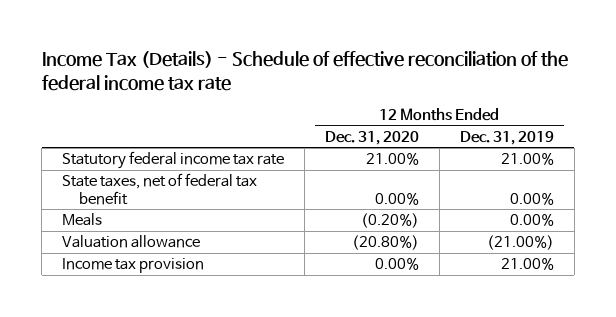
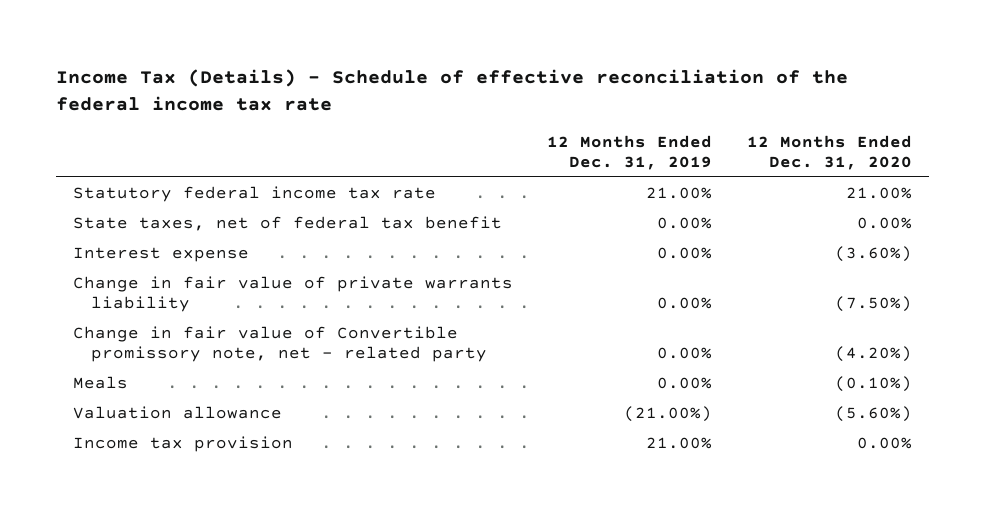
- | 12 Months Ended Dec. 31, 2020 | 12 Months Ended Dec. 31, 2019
+ | 12 Months Ended Dec. 31, 2019 | 12 Months Ended Dec. 31, 2020
- Meals | (0.20%) | 0.00%
- Valuation allowance | (20.80%) | (21.00%)
+ Interest expense | 0.00% | (3.60%)
+ Change in fair value of private warrants liability | 0.00% | (7.50%)
+ Change in fair value of Convertible promissory note, net - related party | 0.00% | (4.20%)
+ Meals | 0.00% | (0.10%)
+ Valuation allowance | (21.00%) | (5.60%)

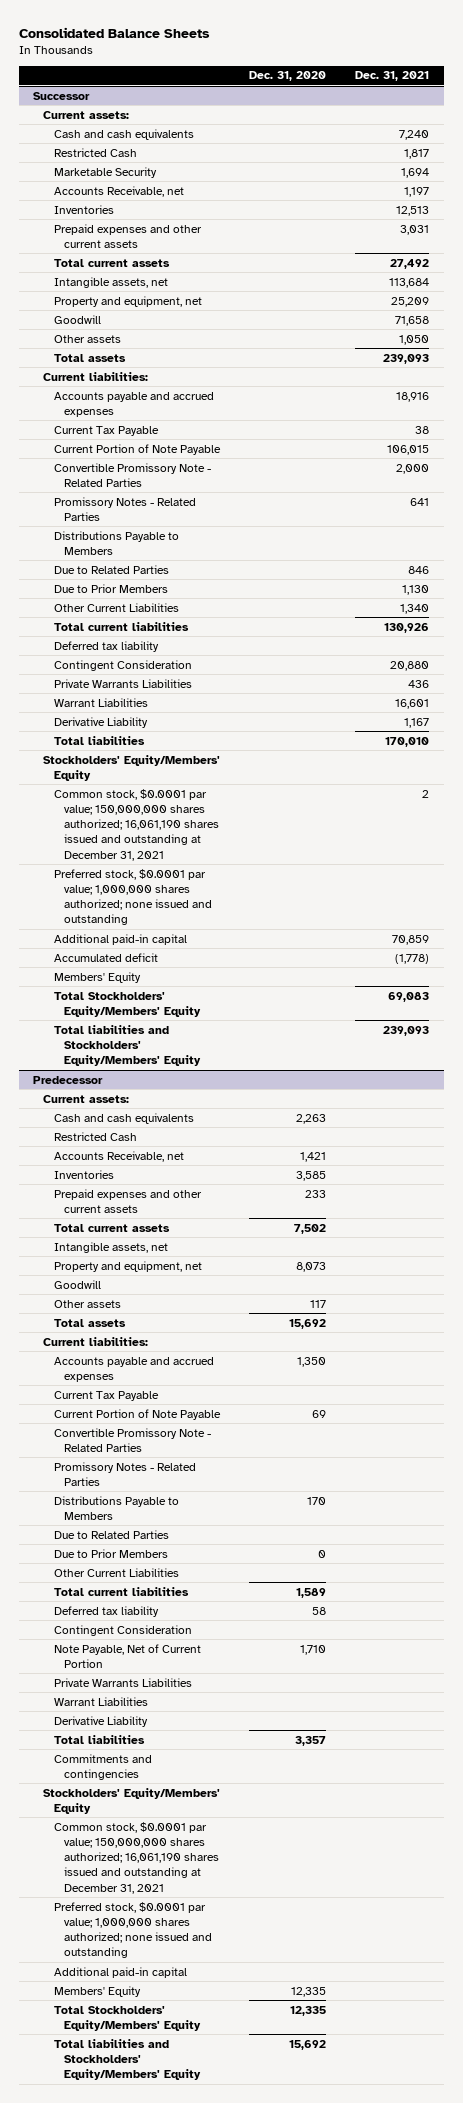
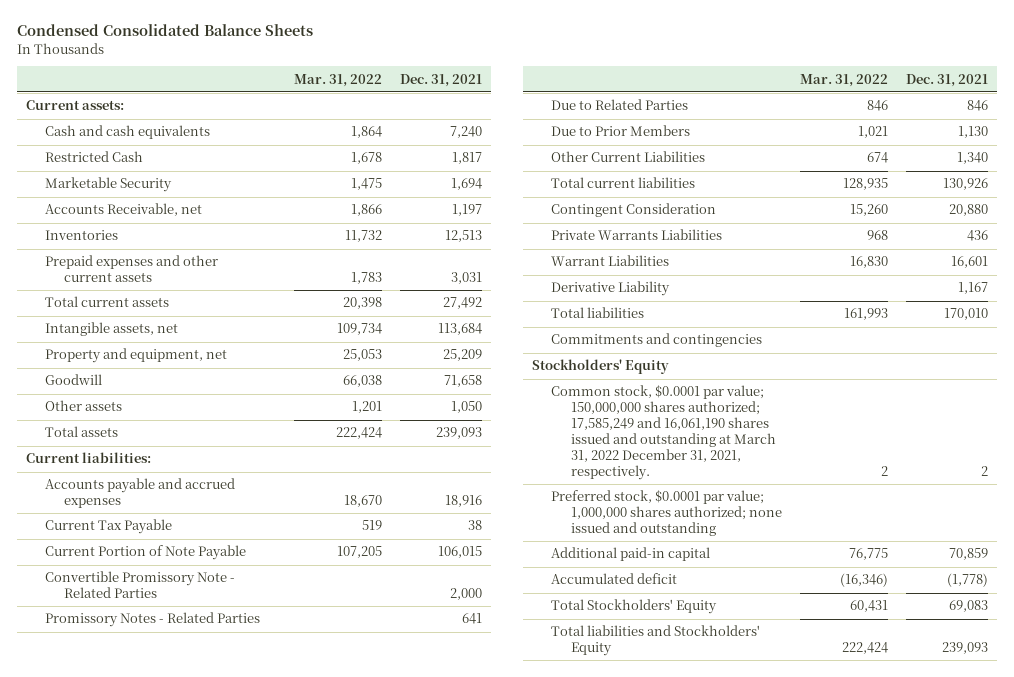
- Consolidated Balance Sheets
+ Condensed Consolidated Balance Sheets
- | Dec. 31, 2020 | Dec. 31, 2021
+ | Mar. 31, 2022 | Dec. 31, 2021
- Successor
- Distributions Payable to Members
- Deferred tax liability
- Stockholders' Equity/Members' Equity
- Common stock, $0.0001 par value; 150,000,000 shares authorized; 16,061,190 shares issued and outstanding at December 31, 2021 | | 2
+ Commitments and contingencies
+ Stockholders' Equity
+ Common stock, $0.0001 par value; 150,000,000 shares authorized; 17,585,249 and 16,061,190 shares issued and outstanding at March 31, 2022 December 31, 2021, respectively. | 2 | 2
- Members' Equity
- Total Stockholders' Equity/Members' Equity | | 69,083
- Total liabilities and Stockholders' Equity/Members' Equity | | 239,093
- Predecessor
- Current assets:
- Cash and cash equivalents | 2,263 |
- Restricted Cash
- Accounts Receivable, net | 1,421 |
- Inventories | 3,585 |
- Prepaid expenses and other current assets | 233 |
- Total current assets | 7,502 |
- Intangible assets, net
- Property and equipment, net | 8,073 |
- Goodwill
- Other assets | 117 |
- Total assets | 15,692 |
- Current liabilities:
- Accounts payable and accrued expenses | 1,350 |
- Current Tax Payable
- Current Portion of Note Payable | 69 |
- Convertible Promissory Note - Related Parties
- Promissory Notes - Related Parties
- Distributions Payable to Members | 170 |
- Due to Related Parties
- Due to Prior Members | 0 |
- Other Current Liabilities
- Total current liabilities | 1,589 |
- Deferred tax liability | 58 |
- Contingent Consideration
- Note Payable, Net of Current Portion | 1,710 |
- Private Warrants Liabilities
- Warrant Liabilities
- Derivative Liability
- Total liabilities | 3,357 |
- Commitments and contingencies
- Stockholders' Equity/Members' Equity
- Common stock, $0.0001 par value; 150,000,000 shares authorized; 16,061,190 shares issued and outstanding at December 31, 2021
- Preferred stock, $0.0001 par value; 1,000,000 shares authorized; none issued and outstanding
- Additional paid-in capital
- Members' Equity | 12,335 |
- Total Stockholders' Equity/Members' Equity | 12,335 |
- Total liabilities and Stockholders' Equity/Members' Equity | 15,692 |
+ Total Stockholders' Equity | 60,431 | 69,083
+ Total liabilities and Stockholders' Equity | 222,424 | 239,093

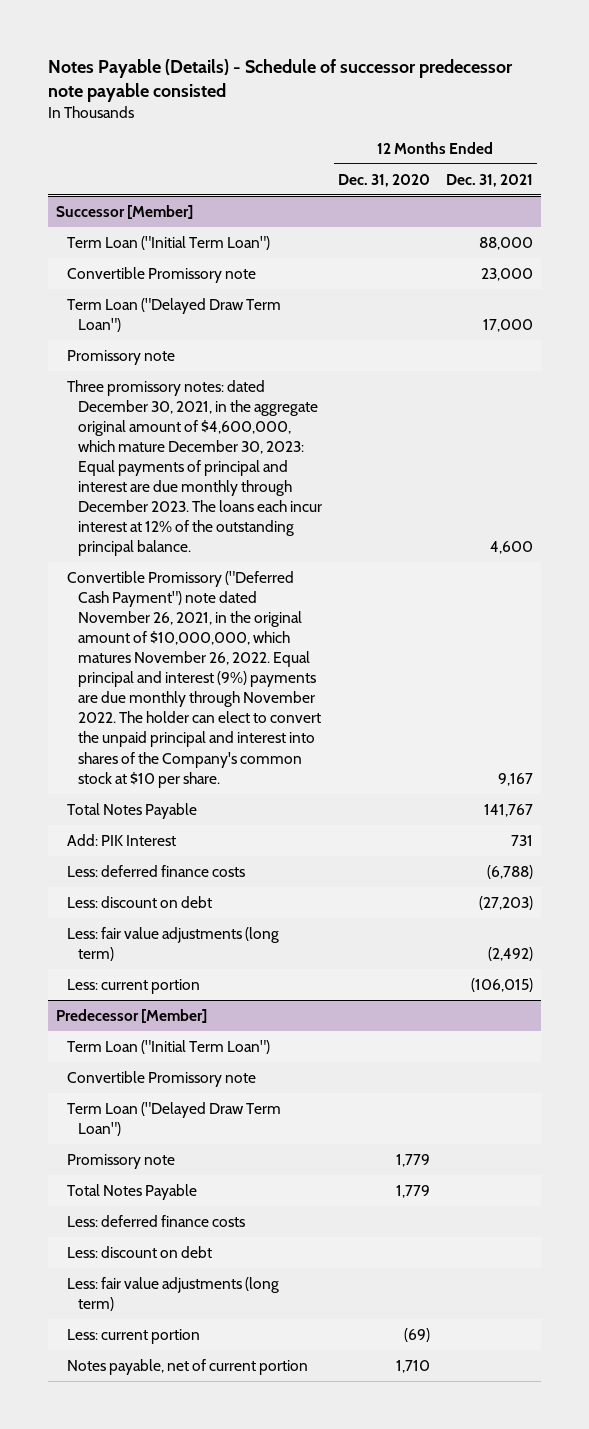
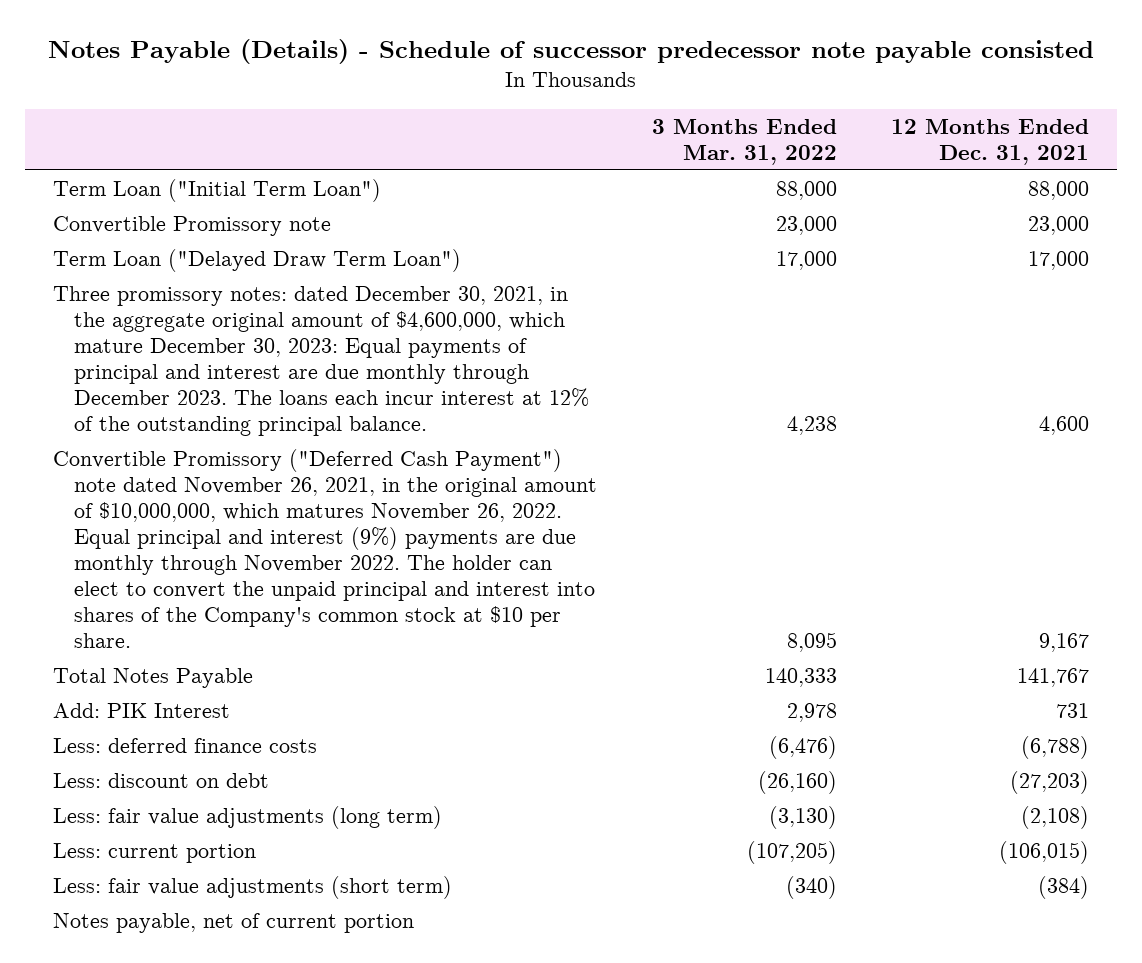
- | 12 Months Ended Dec. 31, 2020 | 12 Months Ended Dec. 31, 2021
+ | 3 Months Ended Mar. 31, 2022 | 12 Months Ended Dec. 31, 2021
- Successor [Member]
- Promissory note
- Less: fair value adjustments (long term) | | (2,492)
+ Less: fair value adjustments (long term) | (3,130) | (2,108)
- Predecessor [Member]
- Term Loan ("Initial Term Loan")
- Convertible Promissory note
- Term Loan ("Delayed Draw Term Loan")
- Promissory note | 1,779 |
- Total Notes Payable | 1,779 |
- Less: deferred finance costs
- Less: discount on debt
- Less: fair value adjustments (long term)
- Less: current portion | (69) |
+ Less: fair value adjustments (short term) | (340) | (384)

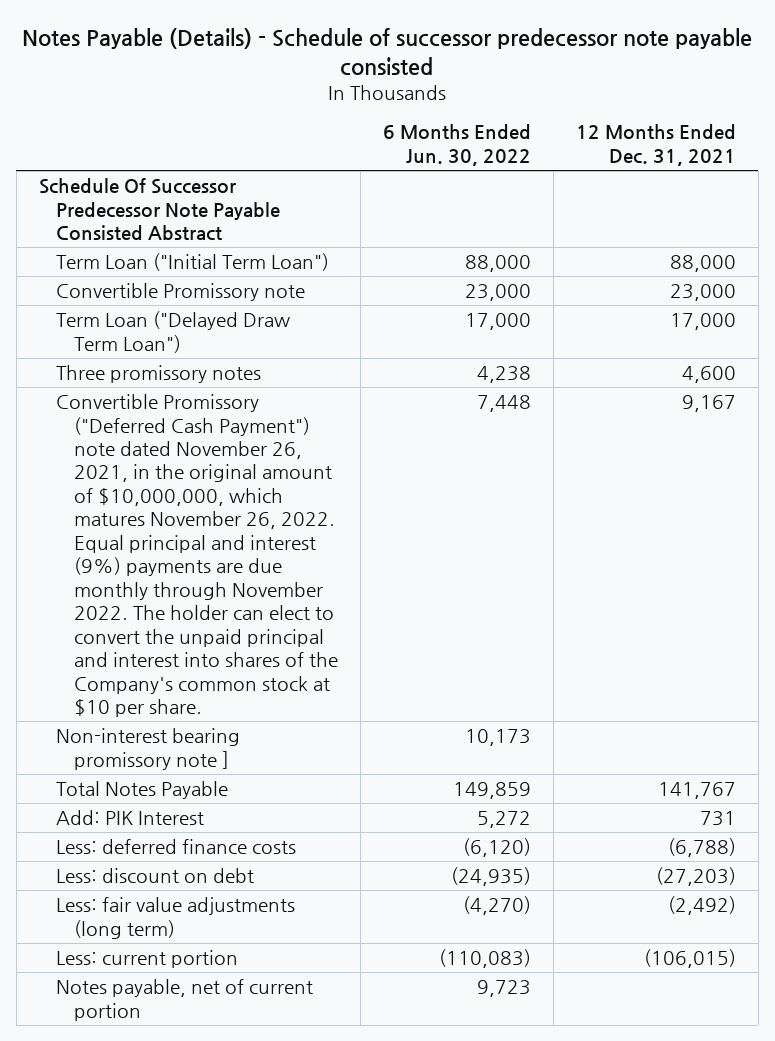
- | 3 Months Ended Mar. 31, 2022 | 12 Months Ended Dec. 31, 2021
+ | 6 Months Ended Jun. 30, 2022 | 12 Months Ended Dec. 31, 2021
+ Schedule Of Successor Predecessor Note Payable Consisted Abstract
- Three promissory notes: dated December 30, 2021, in the aggregate original amount of $4,600,000, which mature December 30, 2023: Equal payments of principal and interest are due monthly through December 2023. The loans each incur interest at 12% of the outstanding principal balance. | 4,238 | 4,600
+ Three promissory notes | 4,238 | 4,600
+ Non-interest bearing promissory note ] | 10,173 |
- Less: fair value adjustments (long term) | (3,130) | (2,108)
+ Less: fair value adjustments (long term) | (4,270) | (2,492)
- Less: fair value adjustments (short term) | (340) | (384)

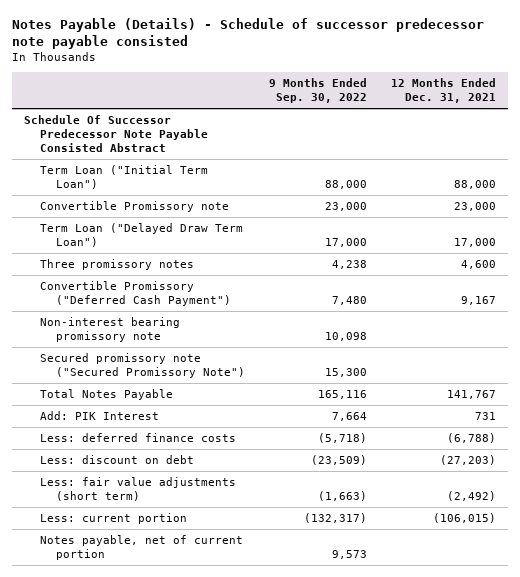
- | 6 Months Ended Jun. 30, 2022 | 12 Months Ended Dec. 31, 2021
+ | 9 Months Ended Sep. 30, 2022 | 12 Months Ended Dec. 31, 2021
- Convertible Promissory ("Deferred Cash Payment") note dated November 26, 2021, in the original amount of $10,000,000, which matures November 26, 2022. Equal principal and interest (9%) payments are due monthly through November 2022. The holder can elect to convert the unpaid principal and interest into shares of the Company's common stock at $10 per share. | 7,448 | 9,167
- Non-interest bearing promissory note ] | 10,173 |
+ Convertible Promissory ("Deferred Cash Payment") | 7,480 | 9,167
+ Non-interest bearing promissory note | 10,098 |
+ Secured promissory note ("Secured Promissory Note") | 15,300 |
- Less: fair value adjustments (long term) | (4,270) | (2,492)
+ Less: fair value adjustments (short term) | (1,663) | (2,492)

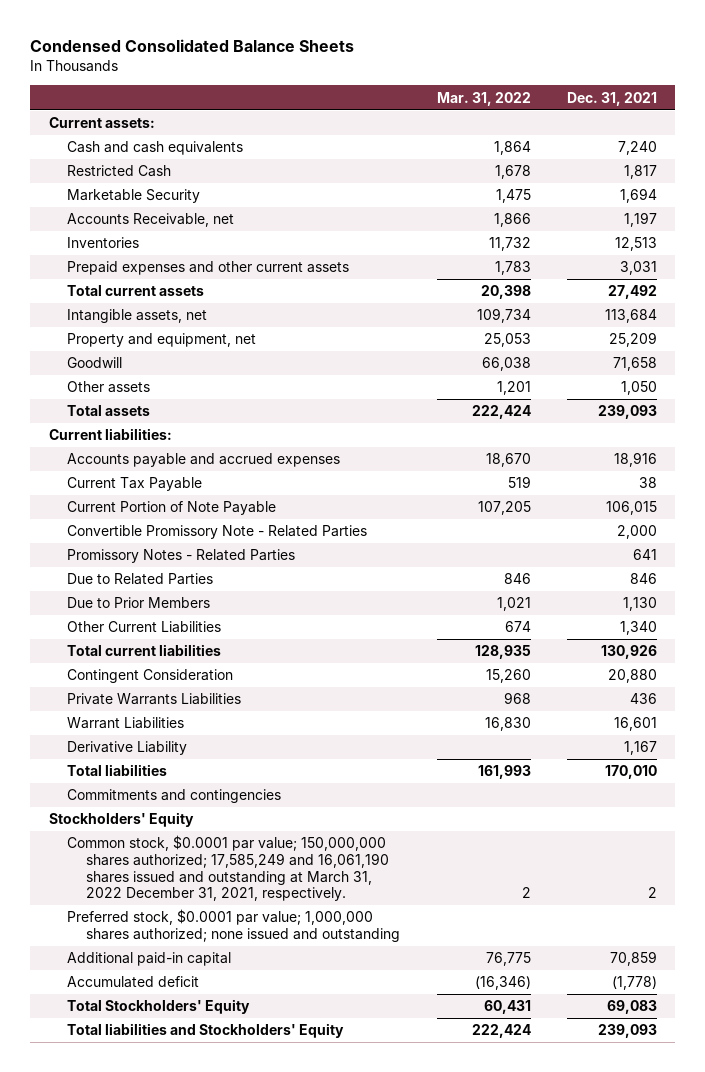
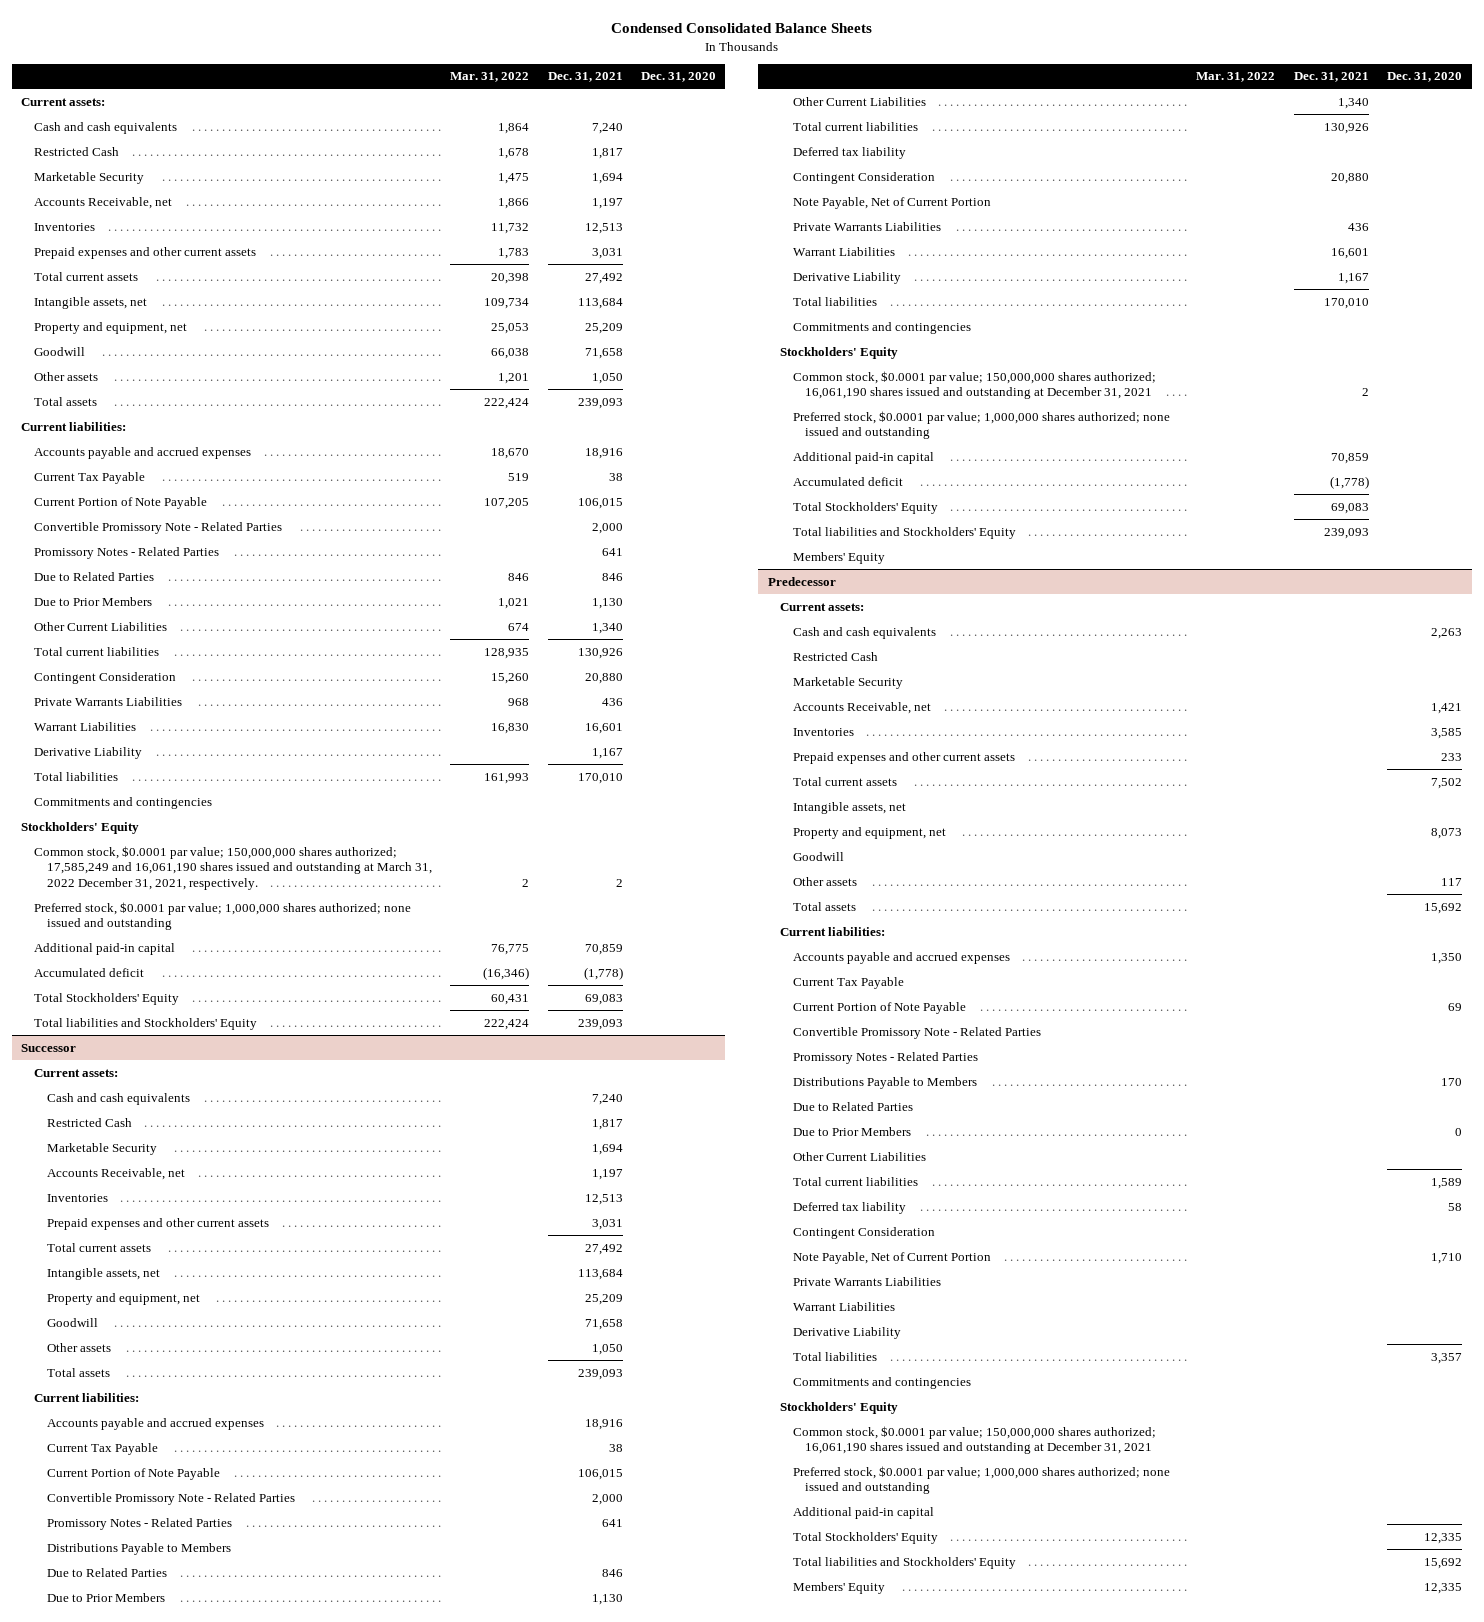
- | Mar. 31, 2022 | Dec. 31, 2021
+ | Mar. 31, 2022 | Dec. 31, 2021 | Dec. 31, 2020
+ Successor
+ Current assets:
+ Cash and cash equivalents | | 7,240 |
+ Restricted Cash | | 1,817 |
+ Marketable Security | | 1,694 |
+ Accounts Receivable, net | | 1,197 |
+ Inventories | | 12,513 |
+ Prepaid expenses and other current assets | | 3,031 |
+ Total current assets | | 27,492 |
+ Intangible assets, net | | 113,684 |
+ Property and equipment, net | | 25,209 |
+ Goodwill | | 71,658 |
+ Other assets | | 1,050 |
+ Total assets | | 239,093 |
+ Current liabilities:
+ Accounts payable and accrued expenses | | 18,916 |
+ Current Tax Payable | | 38 |
+ Current Portion of Note Payable | | 106,015 |
+ Convertible Promissory Note - Related Parties | | 2,000 |
+ Promissory Notes - Related Parties | | 641 |
+ Distributions Payable to Members
+ Due to Related Parties | | 846 |
+ Due to Prior Members | | 1,130 |
+ Other Current Liabilities | | 1,340 |
+ Total current liabilities | | 130,926 |
+ Deferred tax liability
+ Contingent Consideration | | 20,880 |
+ Note Payable, Net of Current Portion
+ Private Warrants Liabilities | | 436 |
+ Warrant Liabilities | | 16,601 |
+ Derivative Liability | | 1,167 |
+ Total liabilities | | 170,010 |
+ Commitments and contingencies
+ Stockholders' Equity
+ Common stock, $0.0001 par value; 150,000,000 shares authorized; 16,061,190 shares issued and outstanding at December 31, 2021 | | 2 |
+ Preferred stock, $0.0001 par value; 1,000,000 shares authorized; none issued and outstanding
+ Additional paid-in capital | | 70,859 |
+ Accumulated deficit | | (1,778) |
+ Total Stockholders' Equity | | 69,083 |
+ Total liabilities and Stockholders' Equity | | 239,093 |
+ Members' Equity
+ Predecessor
+ Current assets:
+ Cash and cash equivalents | | | 2,263
+ Restricted Cash
+ Marketable Security
+ Accounts Receivable, net | | | 1,421
+ Inventories | | | 3,585
+ Prepaid expenses and other current assets | | | 233
+ Total current assets | | | 7,502
+ Intangible assets, net
+ Property and equipment, net | | | 8,073
+ Goodwill
+ Other assets | | | 117
+ Total assets | | | 15,692
+ Current liabilities:
+ Accounts payable and accrued expenses | | | 1,350
+ Current Tax Payable
+ Current Portion of Note Payable | | | 69
+ Convertible Promissory Note - Related Parties
+ Promissory Notes - Related Parties
+ Distributions Payable to Members | | | 170
+ Due to Related Parties
+ Due to Prior Members | | | 0
+ Other Current Liabilities
+ Total current liabilities | | | 1,589
+ Deferred tax liability | | | 58
+ Contingent Consideration
+ Note Payable, Net of Current Portion | | | 1,710
+ Private Warrants Liabilities
+ Warrant Liabilities
+ Derivative Liability
+ Total liabilities | | | 3,357
+ Commitments and contingencies
+ Stockholders' Equity
+ Common stock, $0.0001 par value; 150,000,000 shares authorized; 16,061,190 shares issued and outstanding at December 31, 2021
+ Preferred stock, $0.0001 par value; 1,000,000 shares authorized; none issued and outstanding
+ Additional paid-in capital
+ Total Stockholders' Equity | | | 12,335
+ Total liabilities and Stockholders' Equity | | | 15,692
+ Members' Equity | | | 12,335

